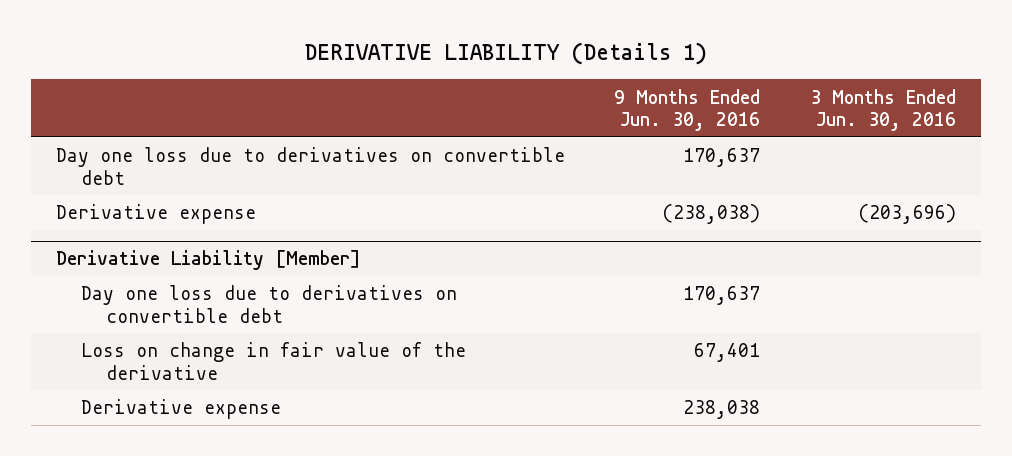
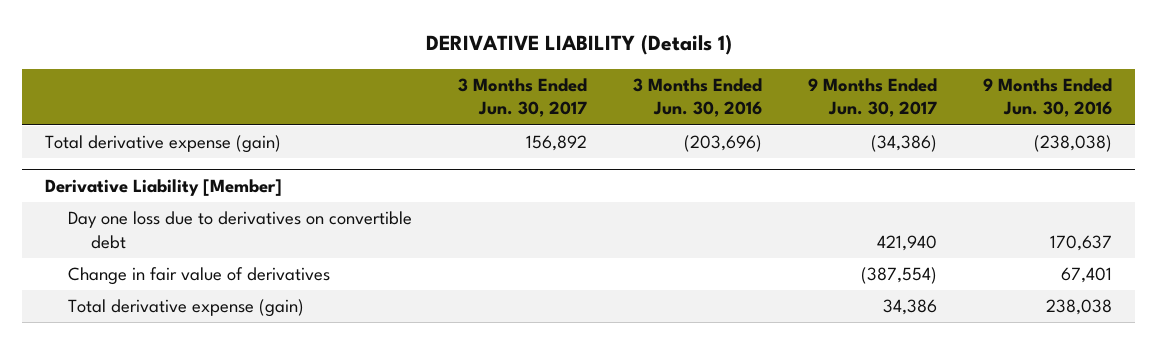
- | 9 Months Ended Jun. 30, 2016 | 3 Months Ended Jun. 30, 2016
+ | 3 Months Ended Jun. 30, 2017 | 3 Months Ended Jun. 30, 2016 | 9 Months Ended Jun. 30, 2017 | 9 Months Ended Jun. 30, 2016
- Day one loss due to derivatives on convertible debt | 170,637 |
- Derivative expense | (238,038) | (203,696)
+ Total derivative expense (gain) | 156,892 | (203,696) | (34,386) | (238,038)
@ Derivative Liability [Member]
- Loss on change in fair value of the derivative | 67,401 |
- Derivative expense | 238,038 |
+ Change in fair value of derivatives | | | (387,554) | 67,401
+ Total derivative expense (gain) | | | 34,386 | 238,038

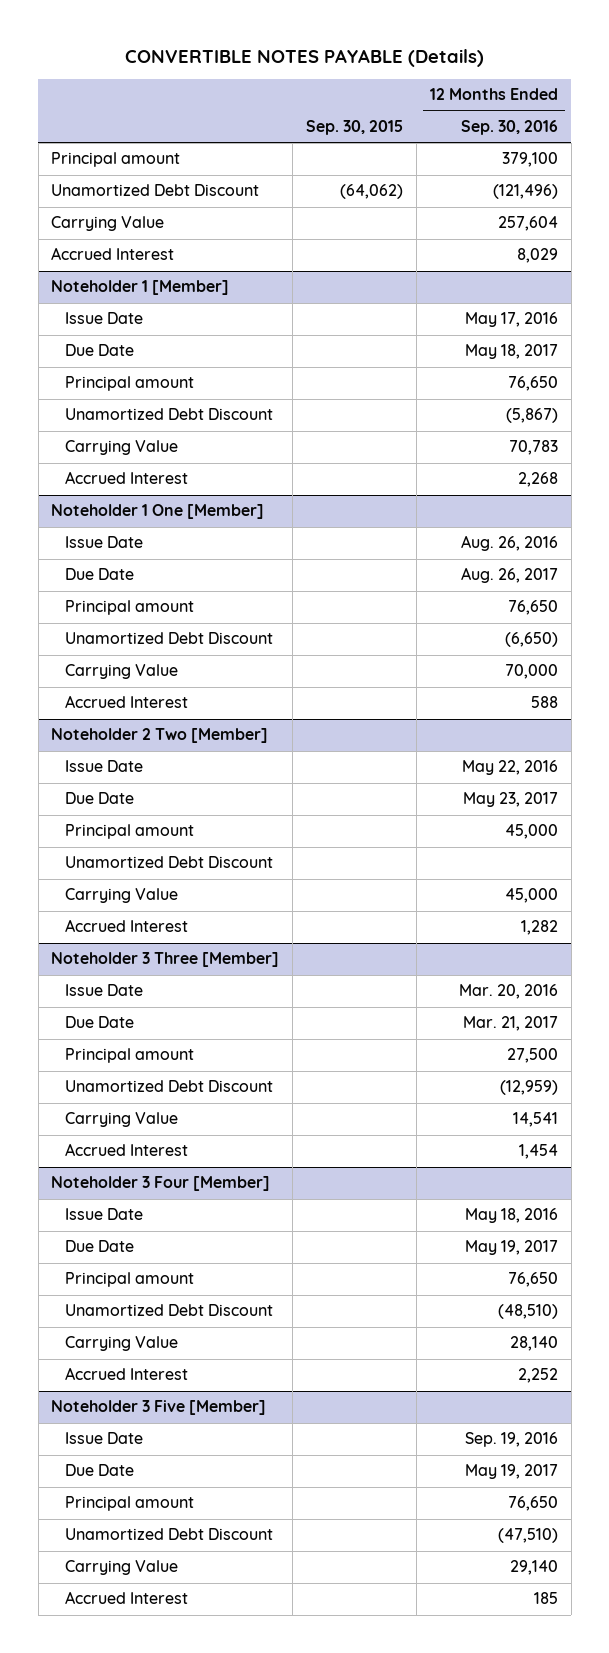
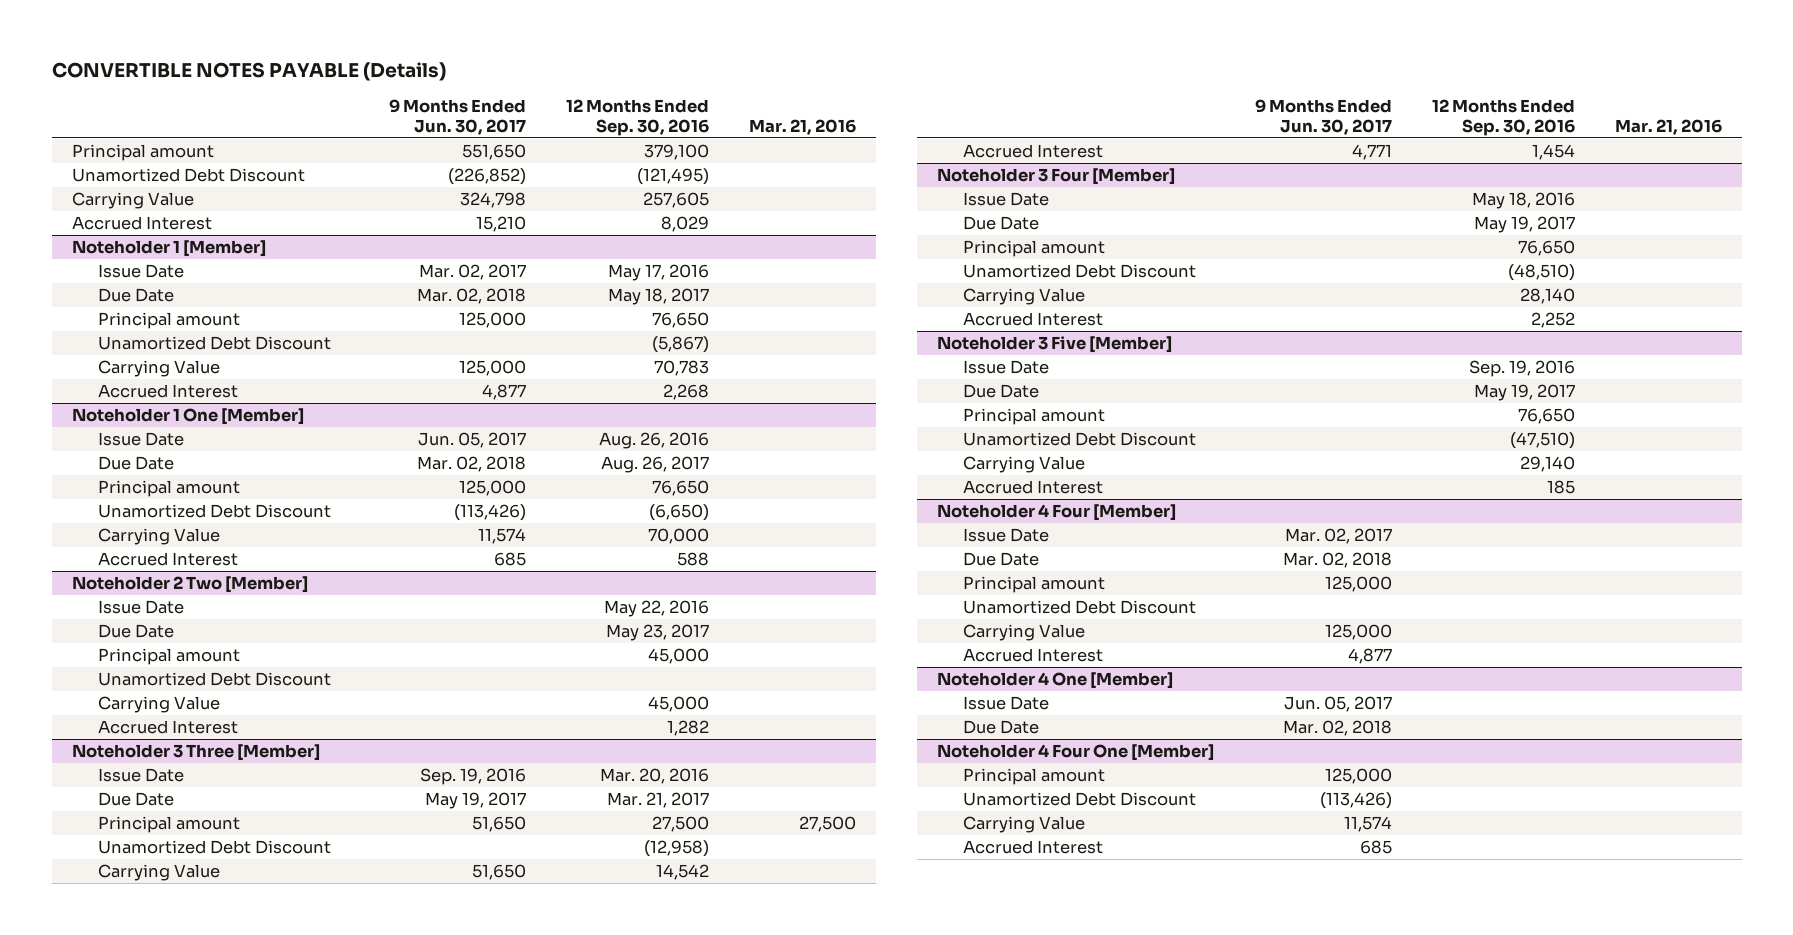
- | Sep. 30, 2015 | 12 Months Ended Sep. 30, 2016
+ | 9 Months Ended Jun. 30, 2017 | 12 Months Ended Sep. 30, 2016 | Mar. 21, 2016
- Unamortized Debt Discount | (64,062) | (121,496)
- Carrying Value | | 257,604
+ Unamortized Debt Discount | (226,852) | (121,495) |
+ Carrying Value | 324,798 | 257,605 |
@ Noteholder 3 Three [Member]
- Unamortized Debt Discount | | (12,959)
- Carrying Value | | 14,541
+ Unamortized Debt Discount | | (12,958) |
+ Carrying Value | 51,650 | 14,542 |
+ Noteholder 4 Four [Member]
+ Issue Date | Mar. 02, 2017 | |
+ Due Date | Mar. 02, 2018 | |
+ Principal amount | 125,000 | |
+ Unamortized Debt Discount
+ Carrying Value | 125,000 | |
+ Accrued Interest | 4,877 | |
+ Noteholder 4 One [Member]
+ Issue Date | Jun. 05, 2017 | |
+ Due Date | Mar. 02, 2018 | |
+ Noteholder 4 Four One [Member]
+ Principal amount | 125,000 | |
+ Unamortized Debt Discount | (113,426) | |
+ Carrying Value | 11,574 | |
+ Accrued Interest | 685 | |

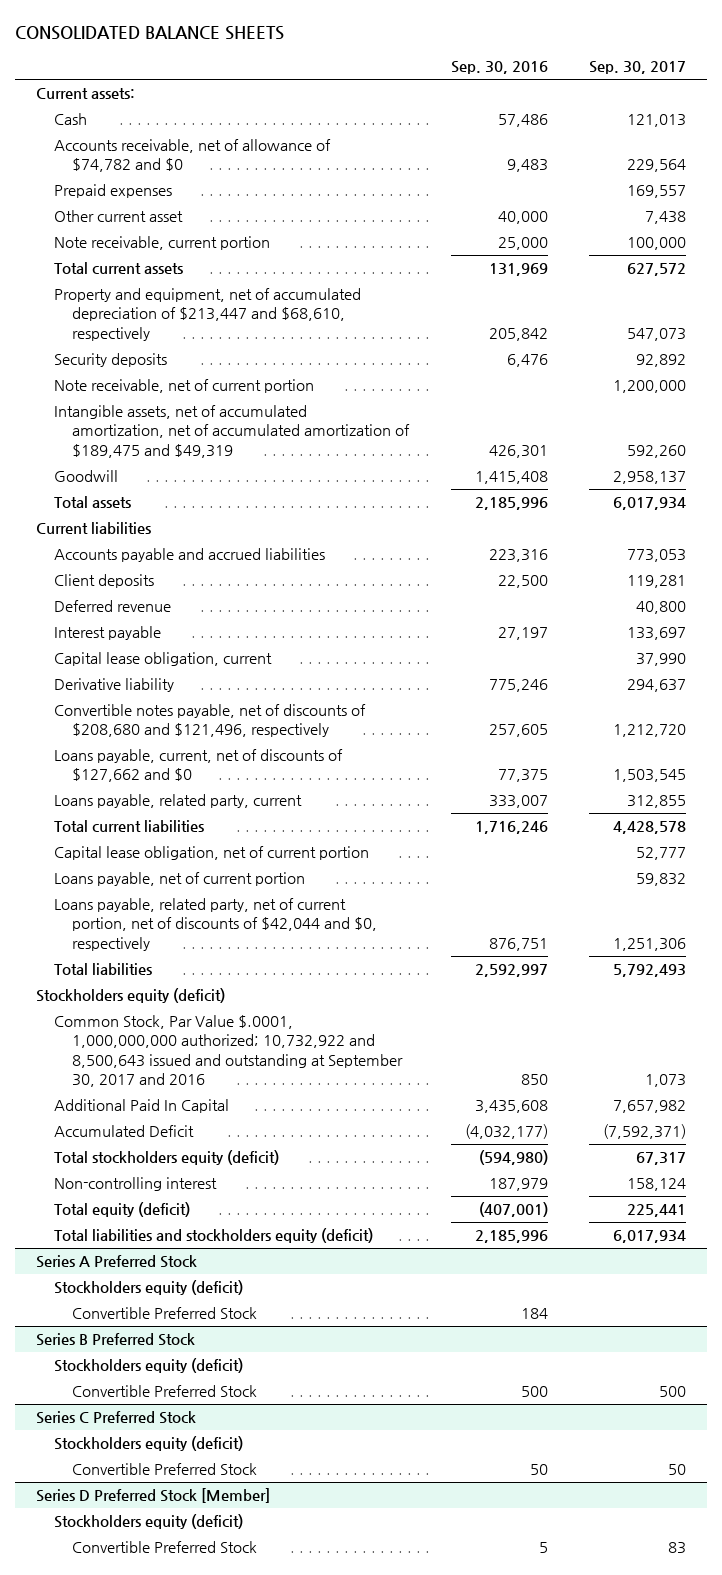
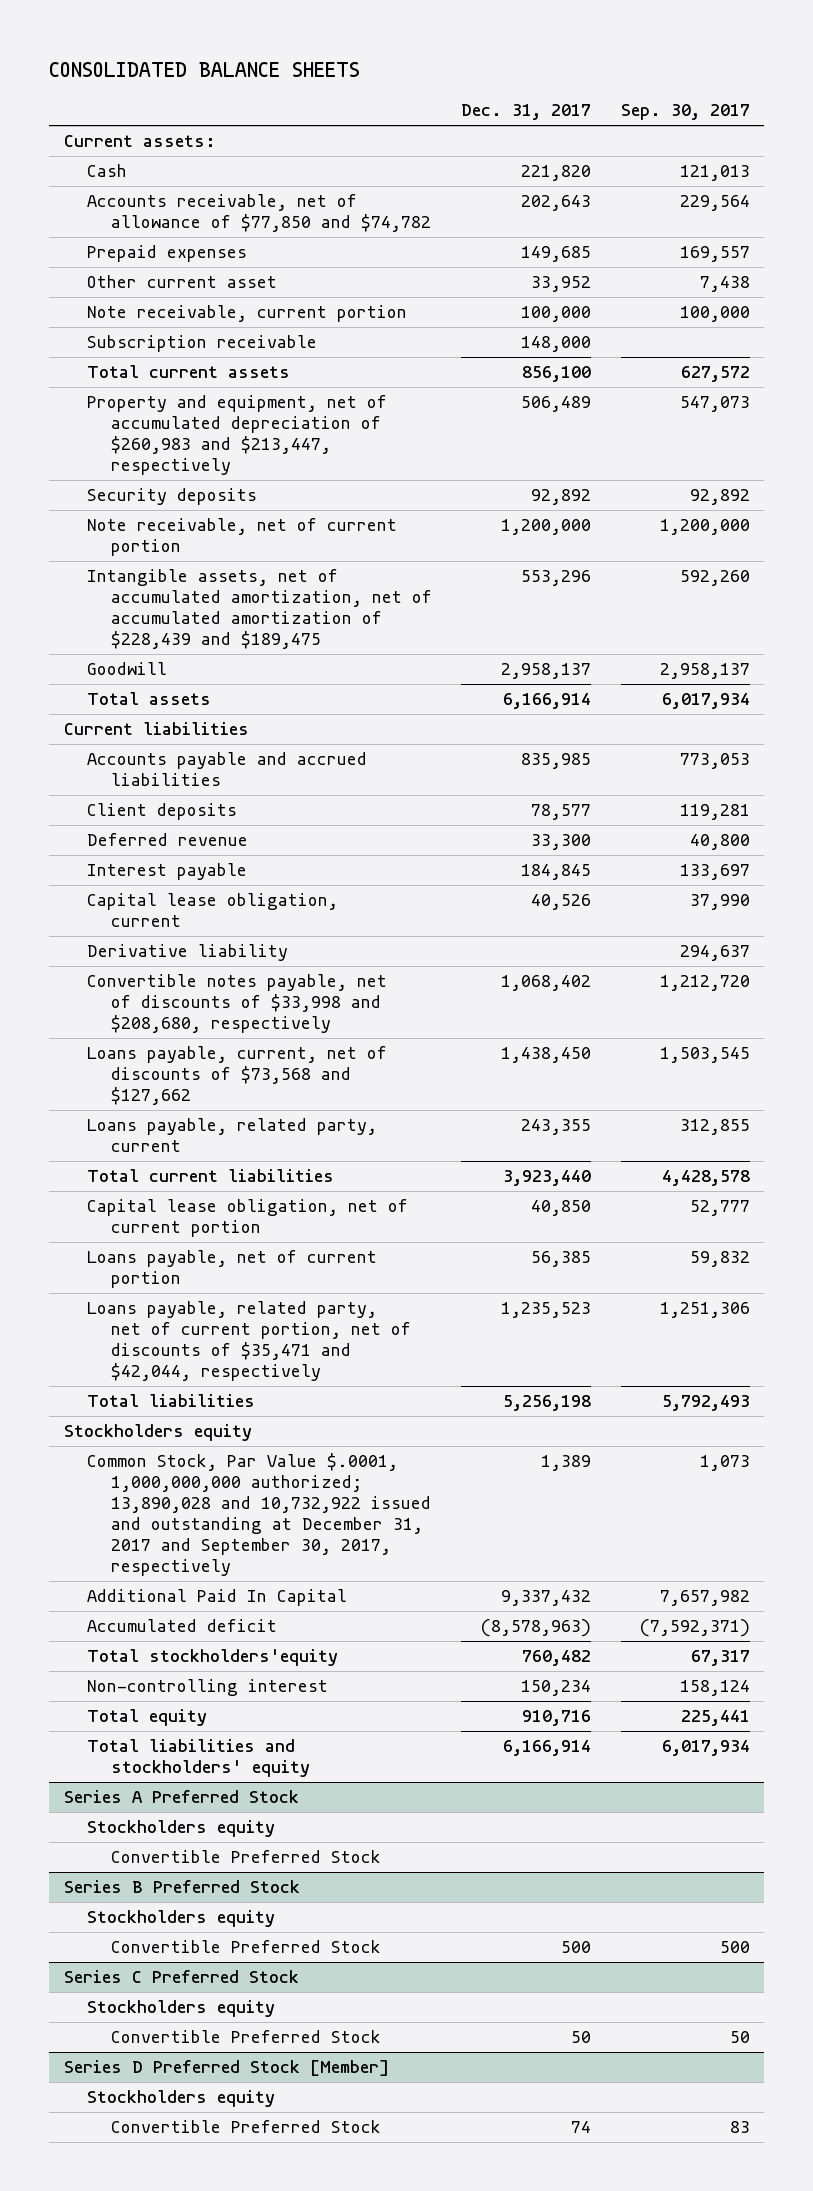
- | Sep. 30, 2016 | Sep. 30, 2017
+ | Dec. 31, 2017 | Sep. 30, 2017
- Accounts receivable, net of allowance of $74,782 and $0 | 9,483 | 229,564
+ Accounts receivable, net of allowance of $77,850 and $74,782 | 202,643 | 229,564
+ Subscription receivable | 148,000 |
- Property and equipment, net of accumulated depreciation of $213,447 and $68,610, respectively | 205,842 | 547,073
+ Property and equipment, net of accumulated depreciation of $260,983 and $213,447, respectively | 506,489 | 547,073
- Intangible assets, net of accumulated amortization, net of accumulated amortization of $189,475 and $49,319 | 426,301 | 592,260
+ Intangible assets, net of accumulated amortization, net of accumulated amortization of $228,439 and $189,475 | 553,296 | 592,260
- Convertible notes payable, net of discounts of $208,680 and $121,496, respectively | 257,605 | 1,212,720
- Loans payable, current, net of discounts of $127,662 and $0 | 77,375 | 1,503,545
+ Convertible notes payable, net of discounts of $33,998 and $208,680, respectively | 1,068,402 | 1,212,720
+ Loans payable, current, net of discounts of $73,568 and $127,662 | 1,438,450 | 1,503,545
- Loans payable, related party, net of current portion, net of discounts of $42,044 and $0, respectively | 876,751 | 1,251,306
+ Loans payable, related party, net of current portion, net of discounts of $35,471 and $42,044, respectively | 1,235,523 | 1,251,306
- Stockholders equity (deficit)
- Common Stock, Par Value $.0001, 1,000,000,000 authorized; 10,732,922 and 8,500,643 issued and outstanding at September 30, 2017 and 2016 | 850 | 1,073
+ Stockholders equity
+ Common Stock, Par Value $.0001, 1,000,000,000 authorized; 13,890,028 and 10,732,922 issued and outstanding at December 31, 2017 and September 30, 2017, respectively | 1,389 | 1,073
- Accumulated Deficit | (4,032,177) | (7,592,371)
- Total stockholders equity (deficit) | (594,980) | 67,317
+ Accumulated deficit | (8,578,963) | (7,592,371)
+ Total stockholders'equity | 760,482 | 67,317
- Total equity (deficit) | (407,001) | 225,441
- Total liabilities and stockholders equity (deficit) | 2,185,996 | 6,017,934
+ Total equity | 910,716 | 225,441
+ Total liabilities and stockholders' equity | 6,166,914 | 6,017,934
@ Series A Preferred Stock
- Stockholders equity (deficit)
+ Stockholders equity
@ Series B Preferred Stock
- Stockholders equity (deficit)
+ Stockholders equity
@ Series C Preferred Stock
- Stockholders equity (deficit)
+ Stockholders equity
@ Series D Preferred Stock [Member]
- Stockholders equity (deficit)
+ Stockholders equity

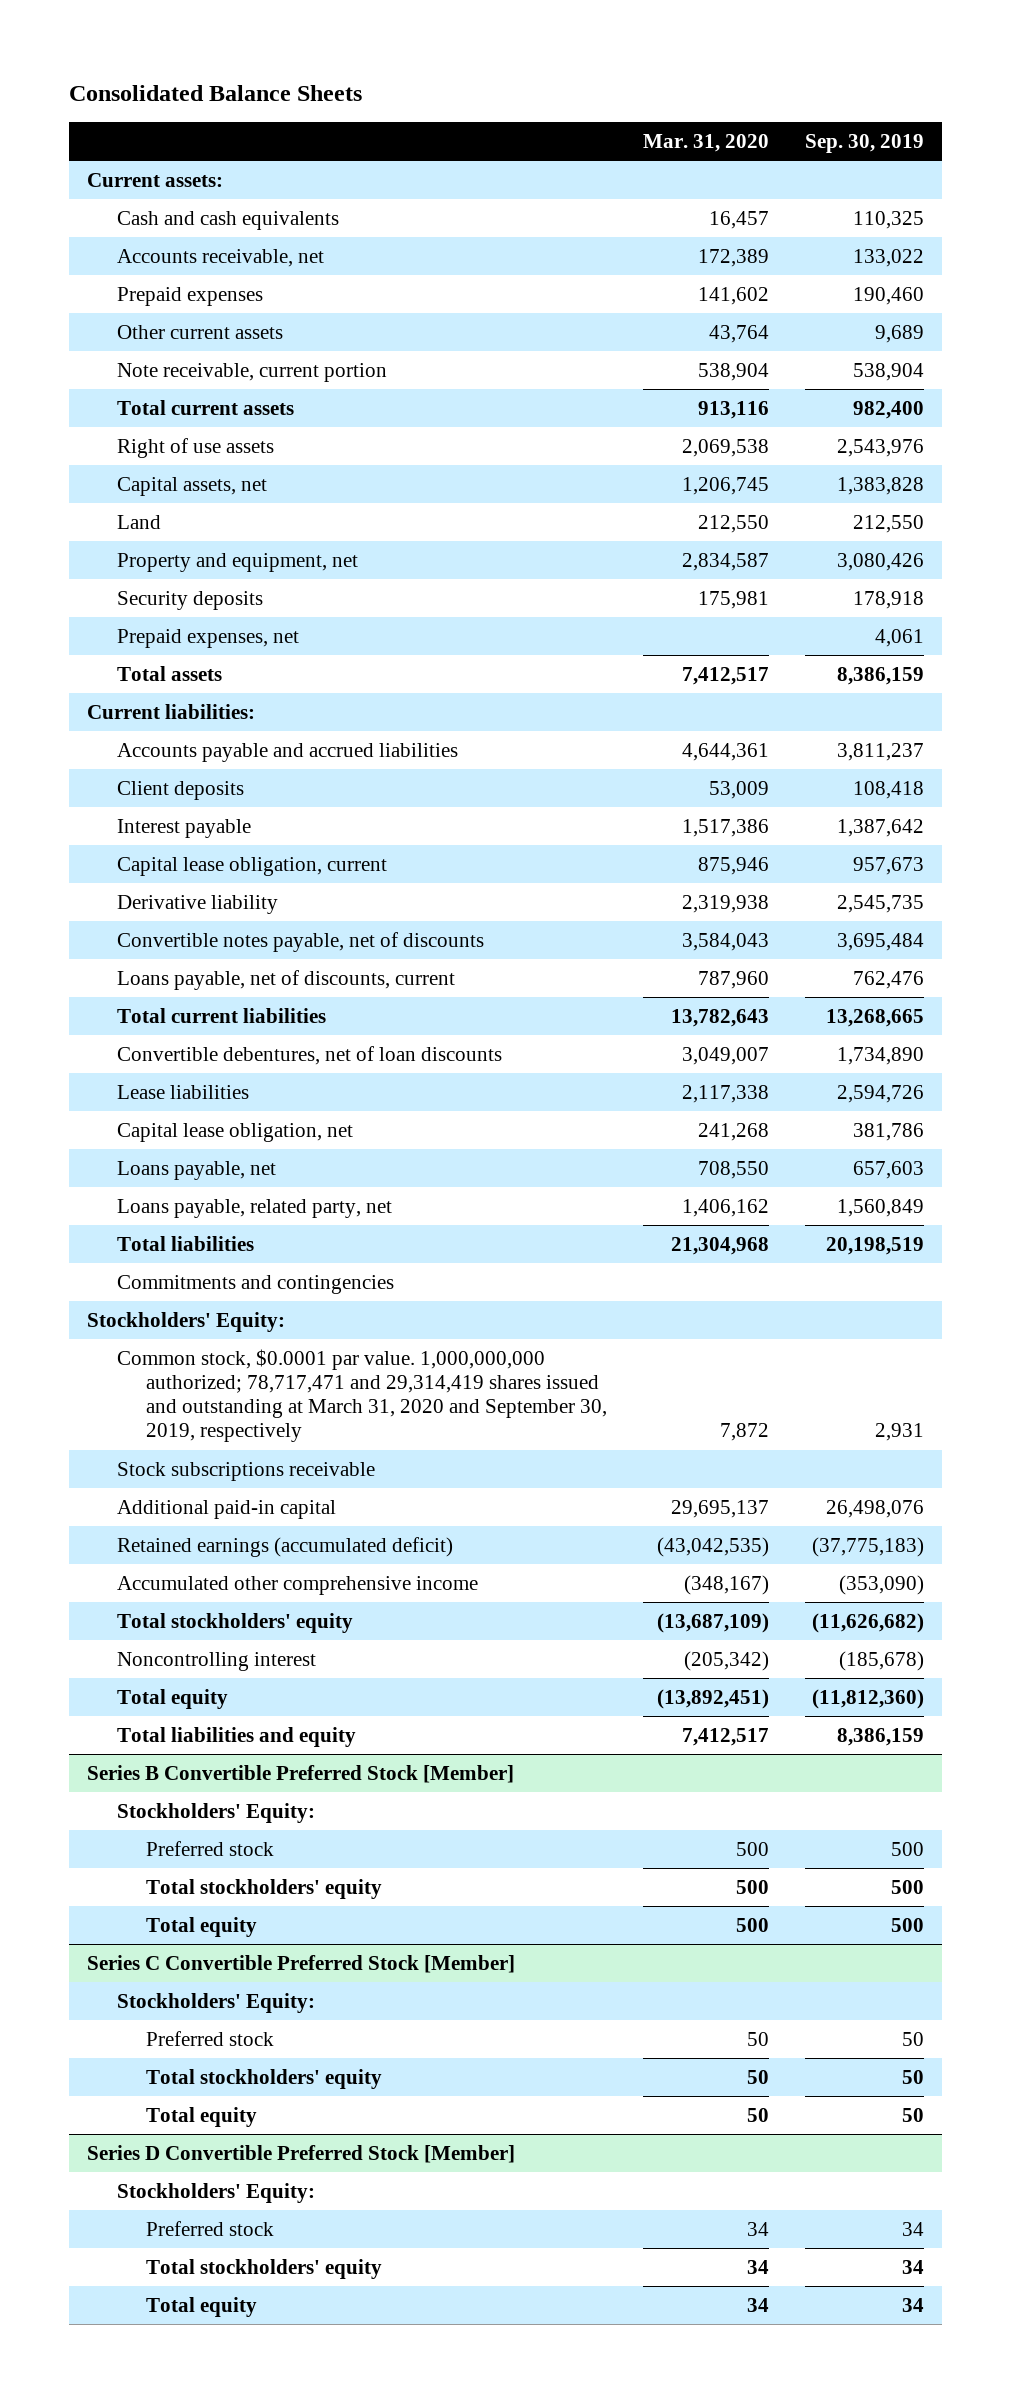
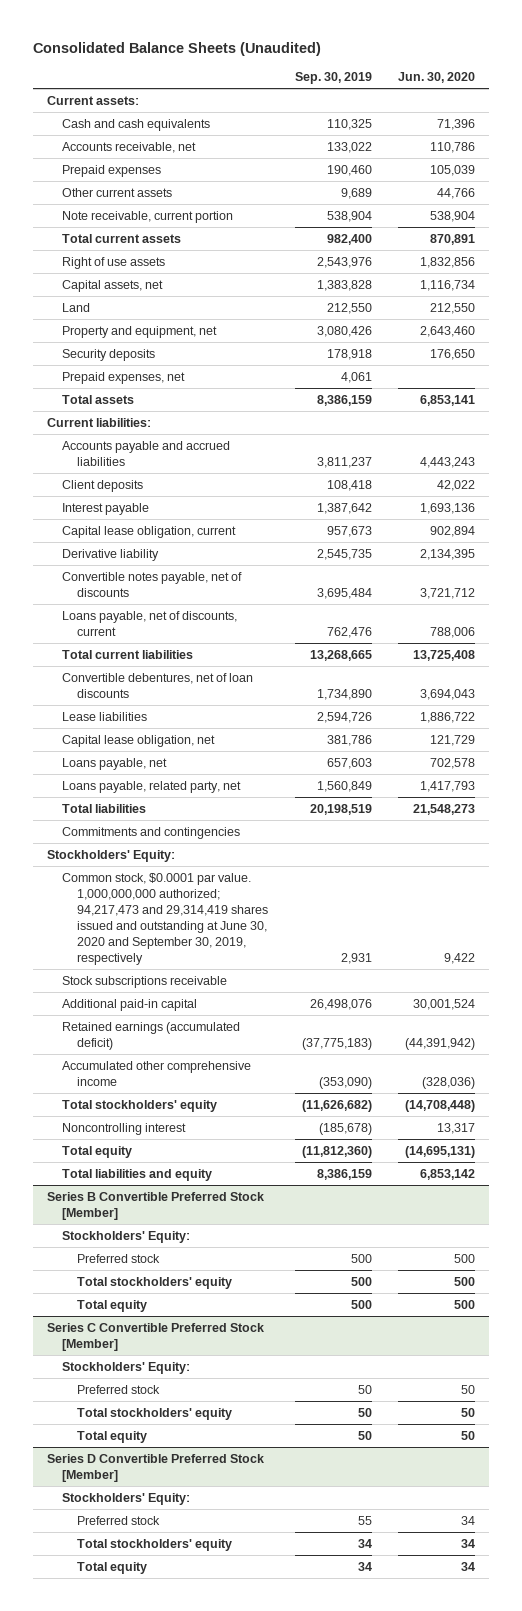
- Consolidated Balance Sheets
+ Consolidated Balance Sheets (Unaudited)
- | Mar. 31, 2020 | Sep. 30, 2019
+ | Sep. 30, 2019 | Jun. 30, 2020
- Common stock, $0.0001 par value. 1,000,000,000 authorized; 78,717,471 and 29,314,419 shares issued and outstanding at March 31, 2020 and September 30, 2019, respectively | 7,872 | 2,931
+ Common stock, $0.0001 par value. 1,000,000,000 authorized; 94,217,473 and 29,314,419 shares issued and outstanding at June 30, 2020 and September 30, 2019, respectively | 2,931 | 9,422
@ Series D Convertible Preferred Stock [Member]
- Preferred stock | 34 | 34
+ Preferred stock | 55 | 34

